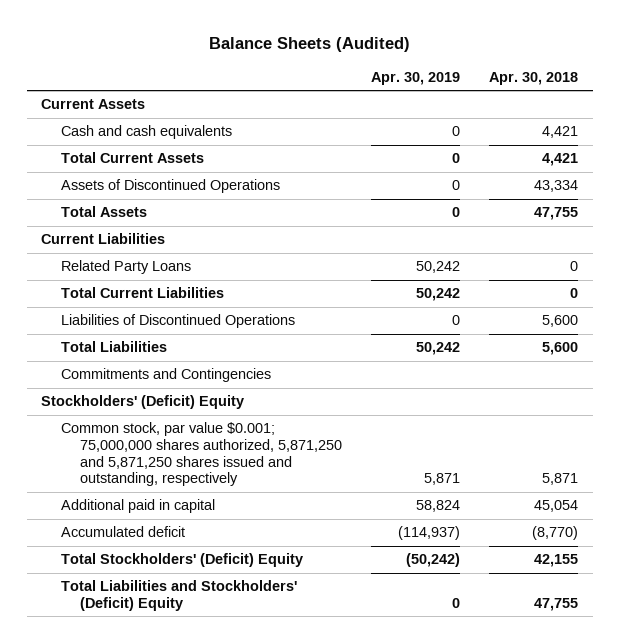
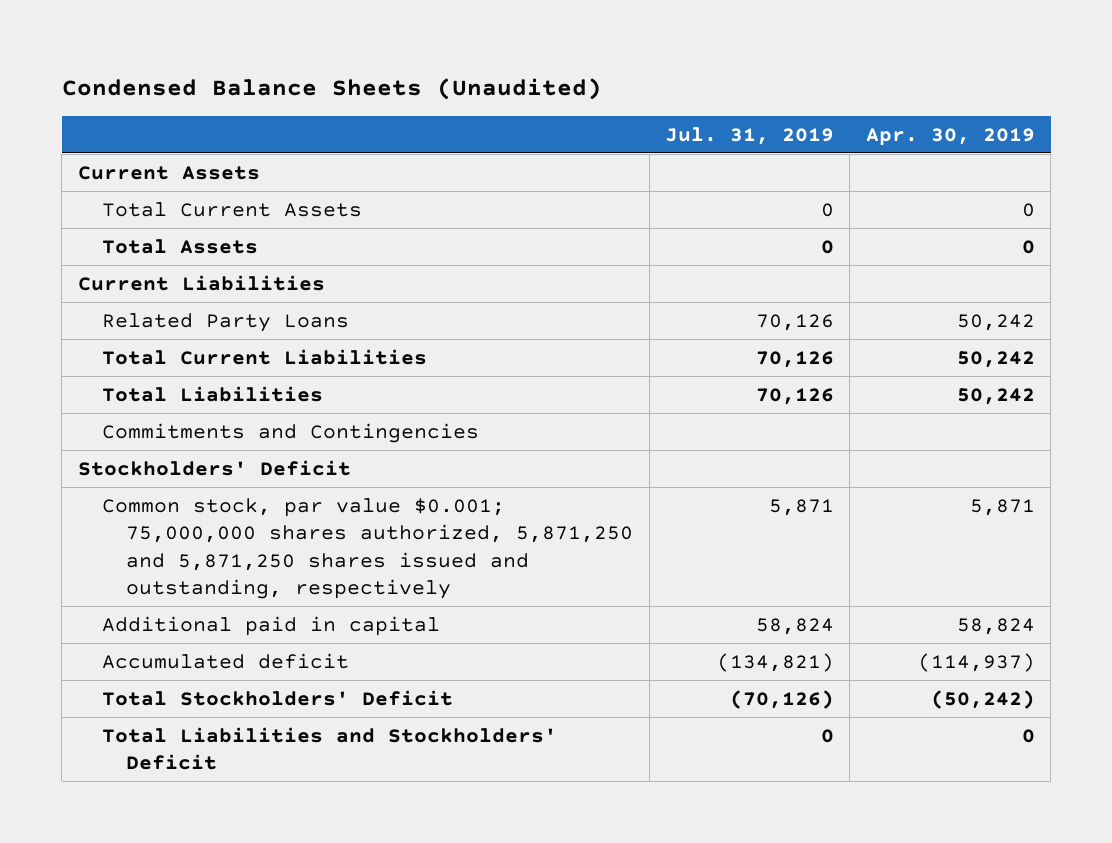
- Balance Sheets (Audited)
+ Condensed Balance Sheets (Unaudited)
- | Apr. 30, 2019 | Apr. 30, 2018
+ | Jul. 31, 2019 | Apr. 30, 2019
- Cash and cash equivalents | 0 | 4,421
- Assets of Discontinued Operations | 0 | 43,334
- Liabilities of Discontinued Operations | 0 | 5,600
- Stockholders' (Deficit) Equity
+ Stockholders' Deficit
- Total Stockholders' (Deficit) Equity | (50,242) | 42,155
- Total Liabilities and Stockholders' (Deficit) Equity | 0 | 47,755
+ Total Stockholders' Deficit | (70,126) | (50,242)
+ Total Liabilities and Stockholders' Deficit | 0 | 0

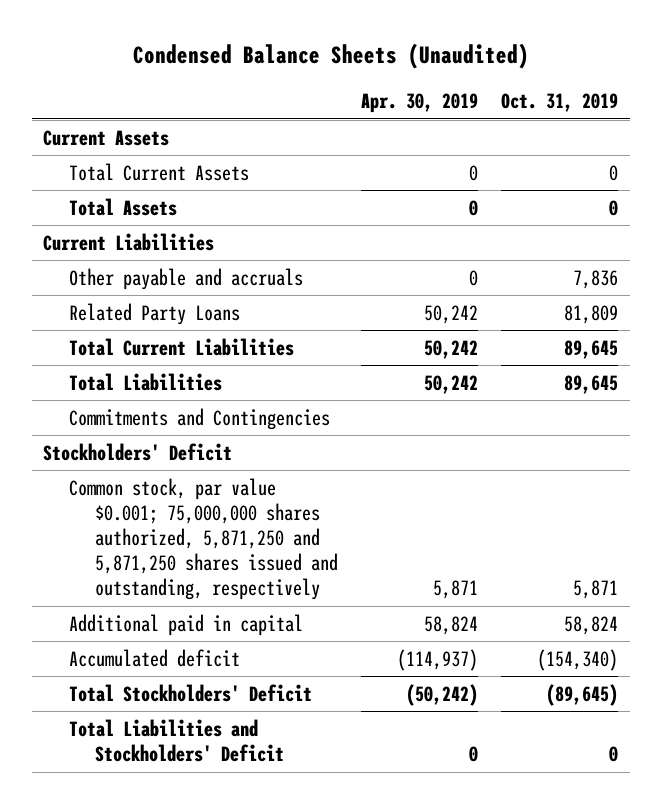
- | Jul. 31, 2019 | Apr. 30, 2019
+ | Apr. 30, 2019 | Oct. 31, 2019
+ Other payable and accruals | 0 | 7,836

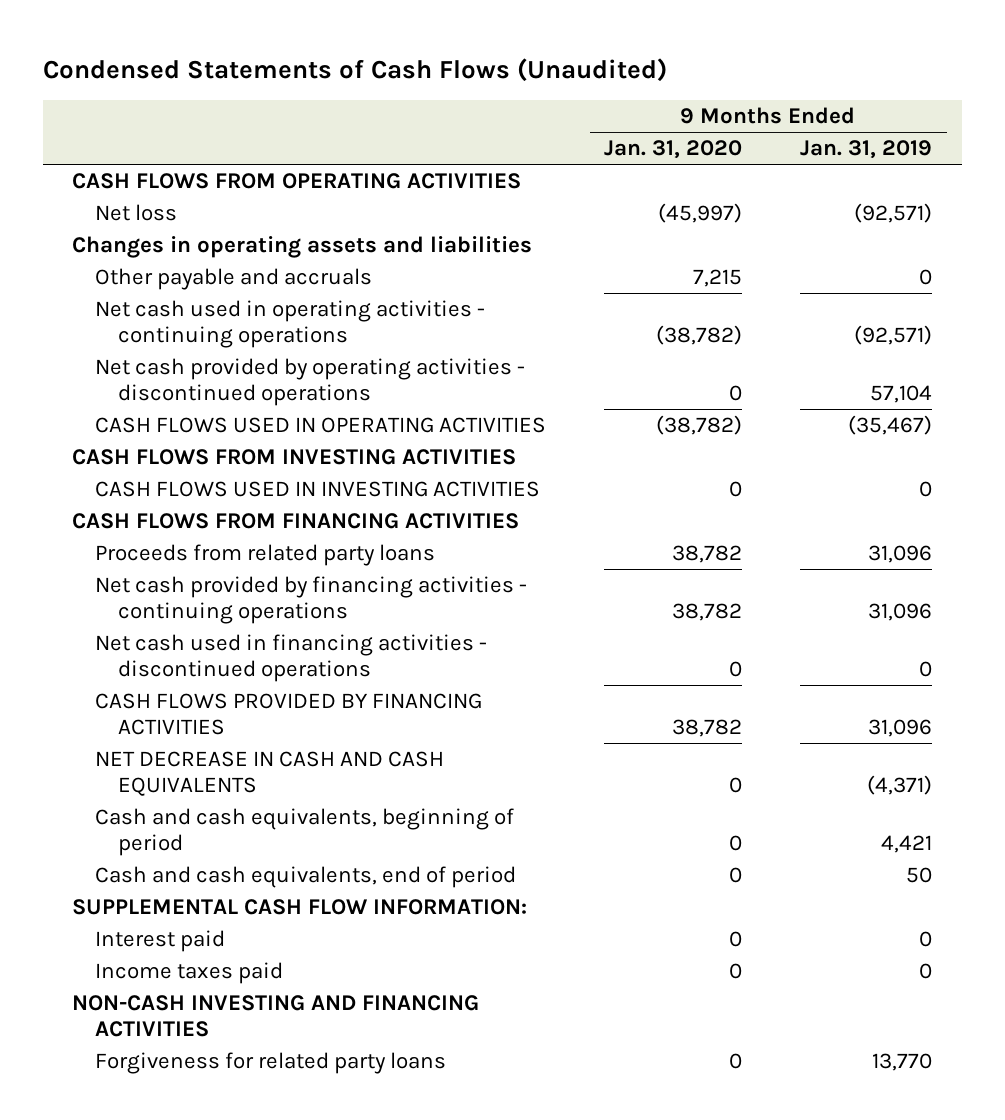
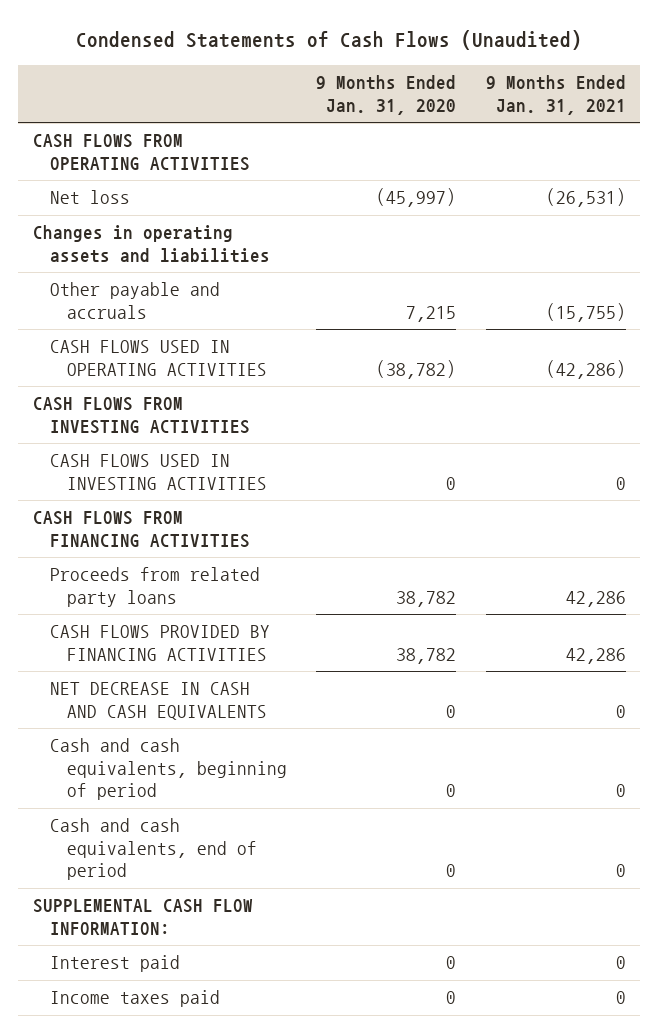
- | 9 Months Ended Jan. 31, 2020 | 9 Months Ended Jan. 31, 2019
+ | 9 Months Ended Jan. 31, 2020 | 9 Months Ended Jan. 31, 2021
- Net cash used in operating activities - continuing operations | (38,782) | (92,571)
- Net cash provided by operating activities - discontinued operations | 0 | 57,104
- Net cash provided by financing activities - continuing operations | 38,782 | 31,096
- Net cash used in financing activities - discontinued operations | 0 | 0
- NON-CASH INVESTING AND FINANCING ACTIVITIES
- Forgiveness for related party loans | 0 | 13,770

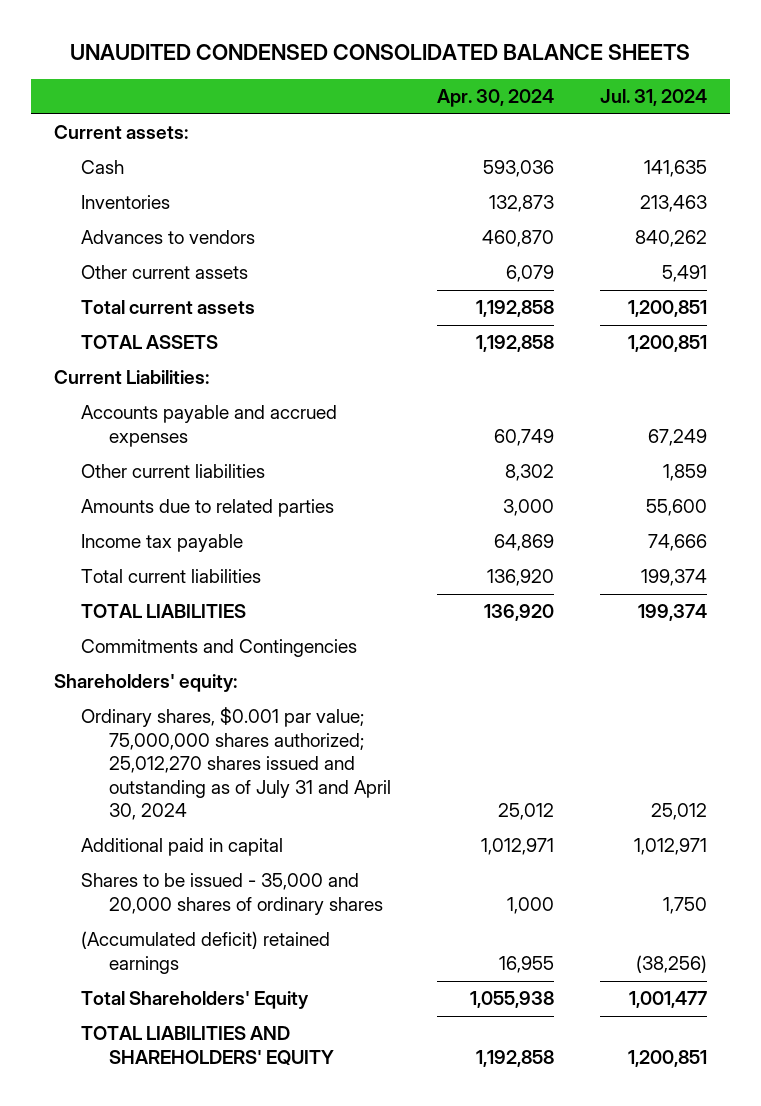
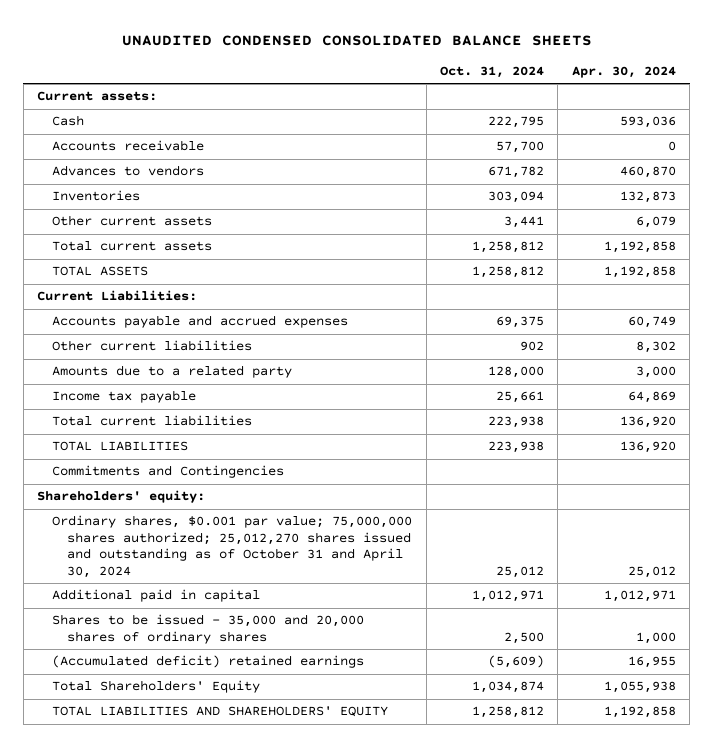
- | Apr. 30, 2024 | Jul. 31, 2024
+ | Oct. 31, 2024 | Apr. 30, 2024
+ Accounts receivable | 57,700 | 0
moved down: Inventories | 303,094 | 132,873
- Amounts due to related parties | 3,000 | 55,600
+ Amounts due to a related party | 128,000 | 3,000
- Ordinary shares, $0.001 par value; 75,000,000 shares authorized; 25,012,270 shares issued and outstanding as of July 31 and April 30, 2024 | 25,012 | 25,012
+ Ordinary shares, $0.001 par value; 75,000,000 shares authorized; 25,012,270 shares issued and outstanding as of October 31 and April 30, 2024 | 25,012 | 25,012

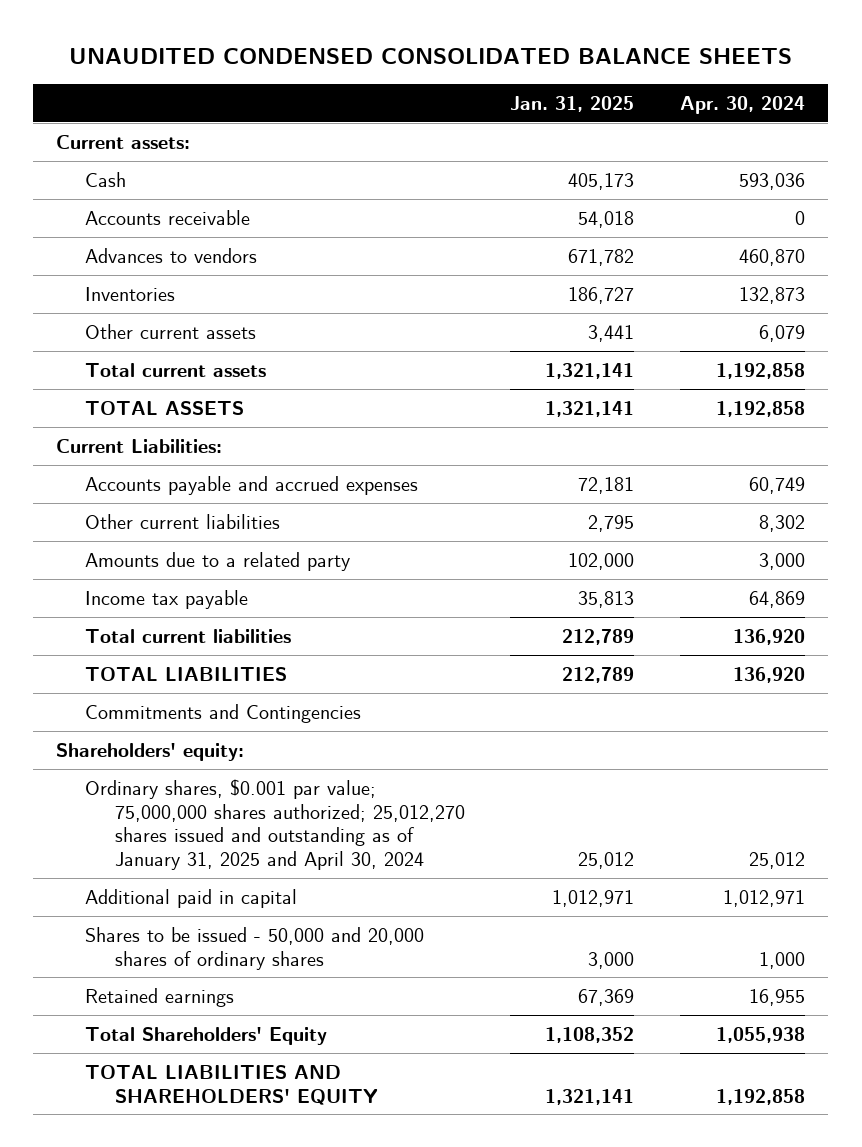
- | Oct. 31, 2024 | Apr. 30, 2024
+ | Jan. 31, 2025 | Apr. 30, 2024
- Ordinary shares, $0.001 par value; 75,000,000 shares authorized; 25,012,270 shares issued and outstanding as of October 31 and April 30, 2024 | 25,012 | 25,012
+ Ordinary shares, $0.001 par value; 75,000,000 shares authorized; 25,012,270 shares issued and outstanding as of January 31, 2025 and April 30, 2024 | 25,012 | 25,012
- Shares to be issued - 35,000 and 20,000 shares of ordinary shares | 2,500 | 1,000
- (Accumulated deficit) retained earnings | (5,609) | 16,955
+ Shares to be issued - 50,000 and 20,000 shares of ordinary shares | 3,000 | 1,000
+ Retained earnings | 67,369 | 16,955

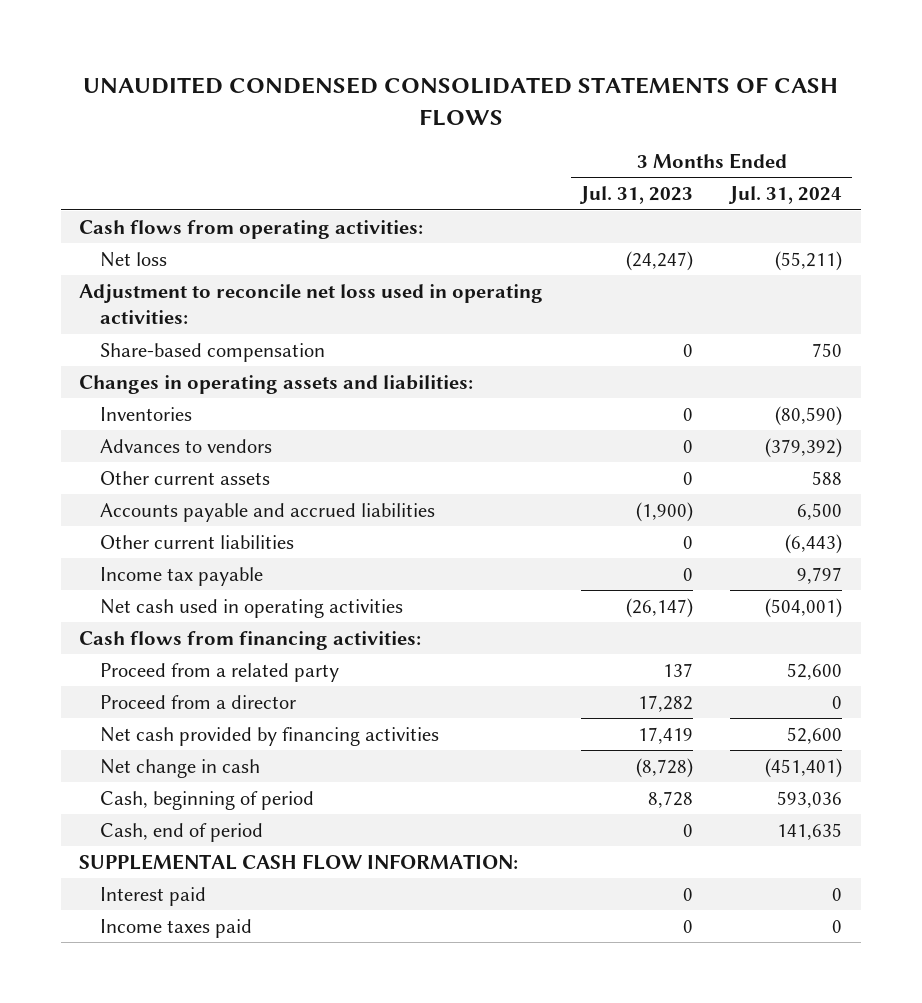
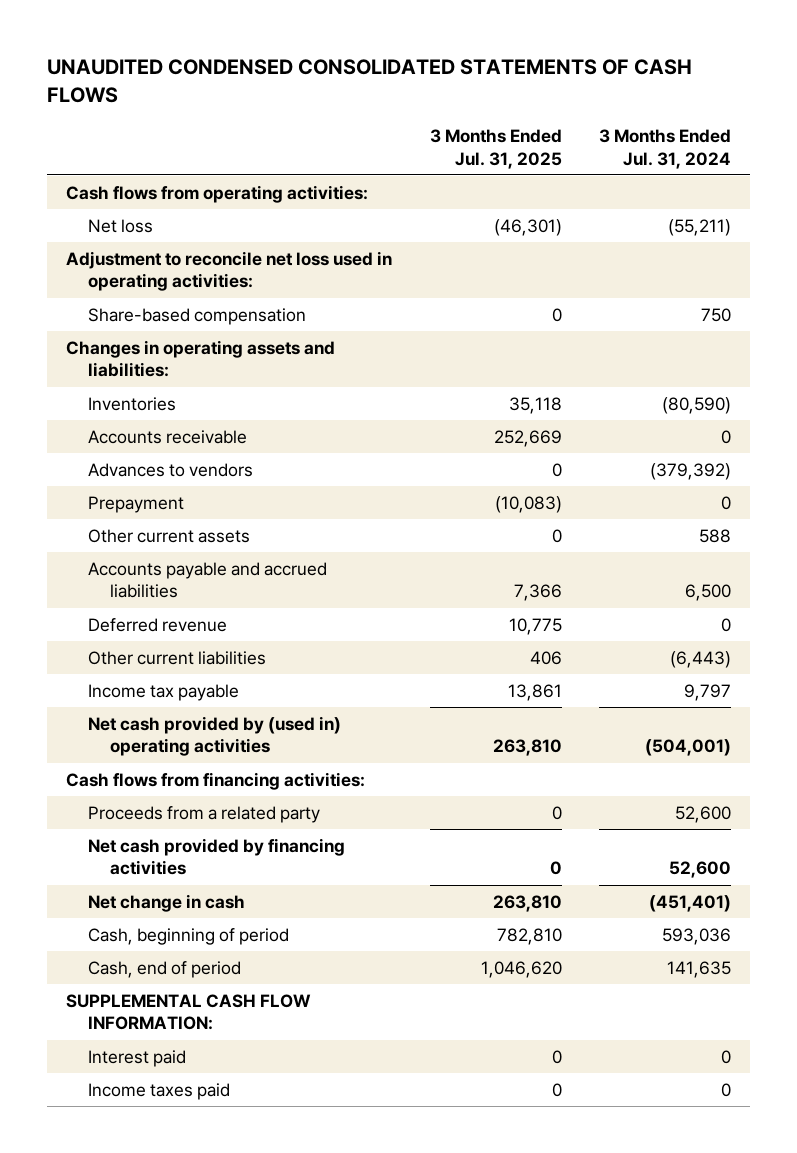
- | 3 Months Ended Jul. 31, 2023 | 3 Months Ended Jul. 31, 2024
+ | 3 Months Ended Jul. 31, 2025 | 3 Months Ended Jul. 31, 2024
+ Accounts receivable | 252,669 | 0
+ Prepayment | (10,083) | 0
+ Deferred revenue | 10,775 | 0
- Net cash used in operating activities | (26,147) | (504,001)
+ Net cash provided by (used in) operating activities | 263,810 | (504,001)
- Proceed from a related party | 137 | 52,600
- Proceed from a director | 17,282 | 0
+ Proceeds from a related party | 0 | 52,600

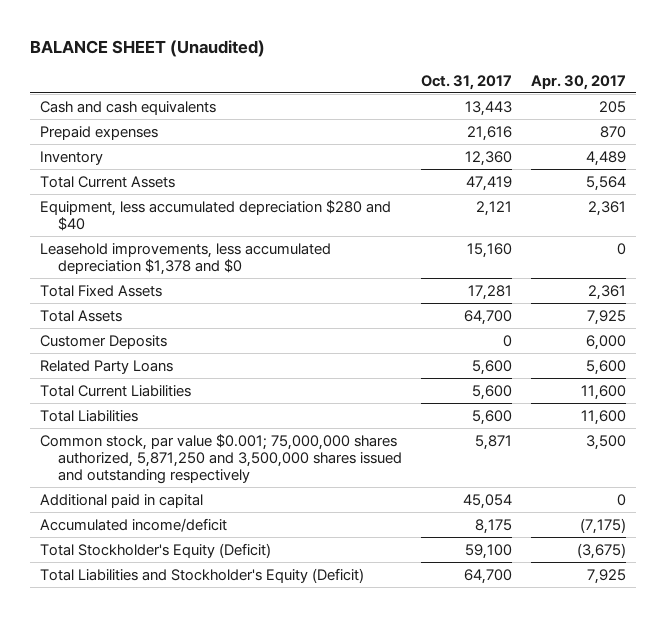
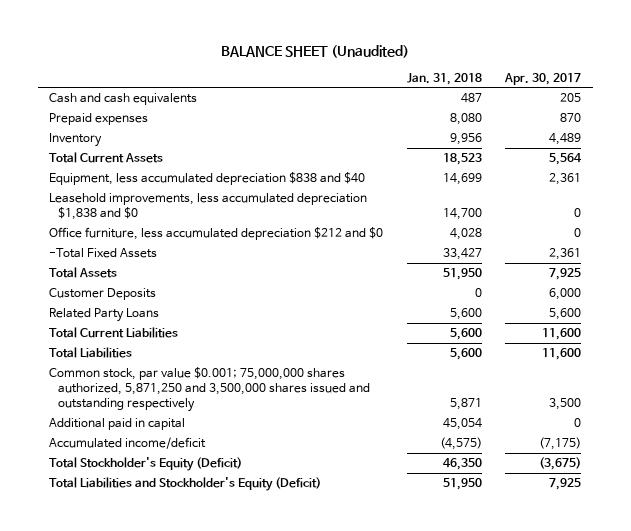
- | Oct. 31, 2017 | Apr. 30, 2017
+ | Jan. 31, 2018 | Apr. 30, 2017
- Equipment, less accumulated depreciation $280 and $40 | 2,121 | 2,361
- Leasehold improvements, less accumulated depreciation $1,378 and $0 | 15,160 | 0
- Total Fixed Assets | 17,281 | 2,361
+ Equipment, less accumulated depreciation $838 and $40 | 14,699 | 2,361
+ Leasehold improvements, less accumulated depreciation $1,838 and $0 | 14,700 | 0
+ Office furniture, less accumulated depreciation $212 and $0 | 4,028 | 0
+ -Total Fixed Assets | 33,427 | 2,361

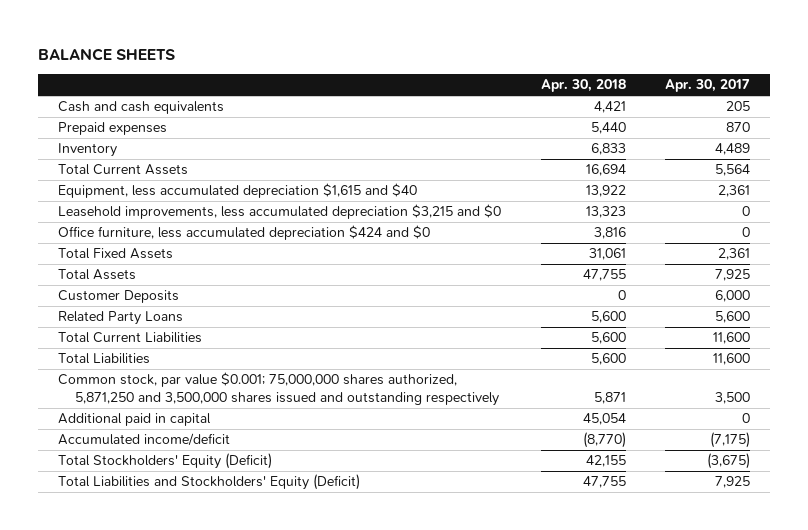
- BALANCE SHEET (Unaudited)
+ BALANCE SHEETS
- | Jan. 31, 2018 | Apr. 30, 2017
+ | Apr. 30, 2018 | Apr. 30, 2017
- Equipment, less accumulated depreciation $838 and $40 | 14,699 | 2,361
- Leasehold improvements, less accumulated depreciation $1,838 and $0 | 14,700 | 0
- Office furniture, less accumulated depreciation $212 and $0 | 4,028 | 0
- -Total Fixed Assets | 33,427 | 2,361
+ Equipment, less accumulated depreciation $1,615 and $40 | 13,922 | 2,361
+ Leasehold improvements, less accumulated depreciation $3,215 and $0 | 13,323 | 0
+ Office furniture, less accumulated depreciation $424 and $0 | 3,816 | 0
+ Total Fixed Assets | 31,061 | 2,361
- Total Stockholder's Equity (Deficit) | 46,350 | (3,675)
- Total Liabilities and Stockholder's Equity (Deficit) | 51,950 | 7,925
+ Total Stockholders' Equity (Deficit) | 42,155 | (3,675)
+ Total Liabilities and Stockholders' Equity (Deficit) | 47,755 | 7,925

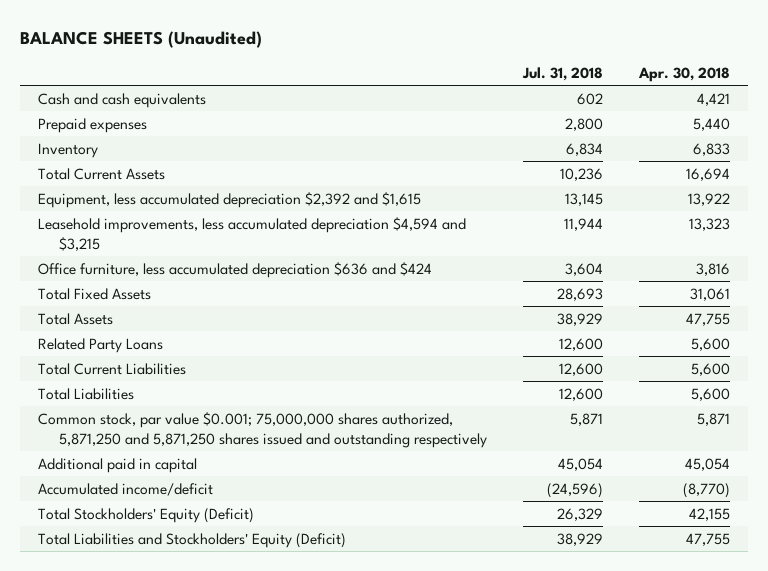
- BALANCE SHEETS
+ BALANCE SHEETS (Unaudited)
- | Apr. 30, 2018 | Apr. 30, 2017
+ | Jul. 31, 2018 | Apr. 30, 2018
- Equipment, less accumulated depreciation $1,615 and $40 | 13,922 | 2,361
- Leasehold improvements, less accumulated depreciation $3,215 and $0 | 13,323 | 0
- Office furniture, less accumulated depreciation $424 and $0 | 3,816 | 0
+ Equipment, less accumulated depreciation $2,392 and $1,615 | 13,145 | 13,922
+ Leasehold improvements, less accumulated depreciation $4,594 and $3,215 | 11,944 | 13,323
+ Office furniture, less accumulated depreciation $636 and $424 | 3,604 | 3,816
- Customer Deposits | 0 | 6,000
- Common stock, par value $0.001; 75,000,000 shares authorized, 5,871,250 and 3,500,000 shares issued and outstanding respectively | 5,871 | 3,500
+ Common stock, par value $0.001; 75,000,000 shares authorized, 5,871,250 and 5,871,250 shares issued and outstanding respectively | 5,871 | 5,871

